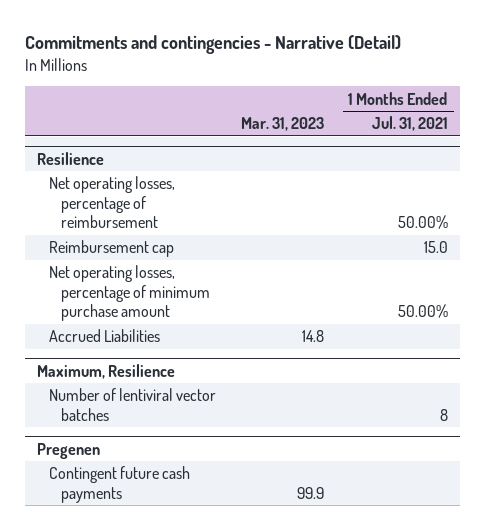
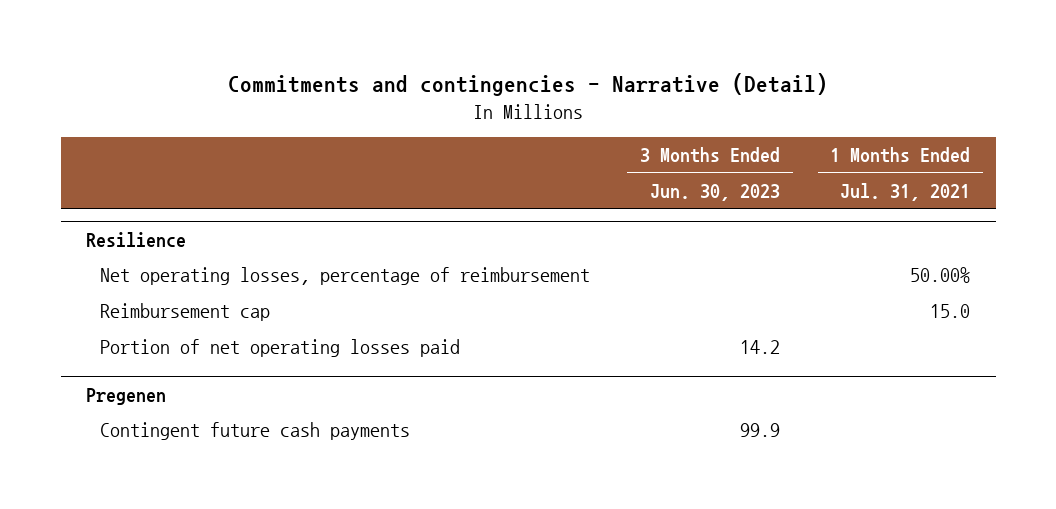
- | Mar. 31, 2023 | 1 Months Ended Jul. 31, 2021
+ | 3 Months Ended Jun. 30, 2023 | 1 Months Ended Jul. 31, 2021
@ Resilience
- Net operating losses, percentage of minimum purchase amount | | 50.00%
- Accrued Liabilities | 14.8 |
- Maximum, Resilience
- Number of lentiviral vector batches | | 8
@ Resilience
+ Portion of net operating losses paid | 14.2 |

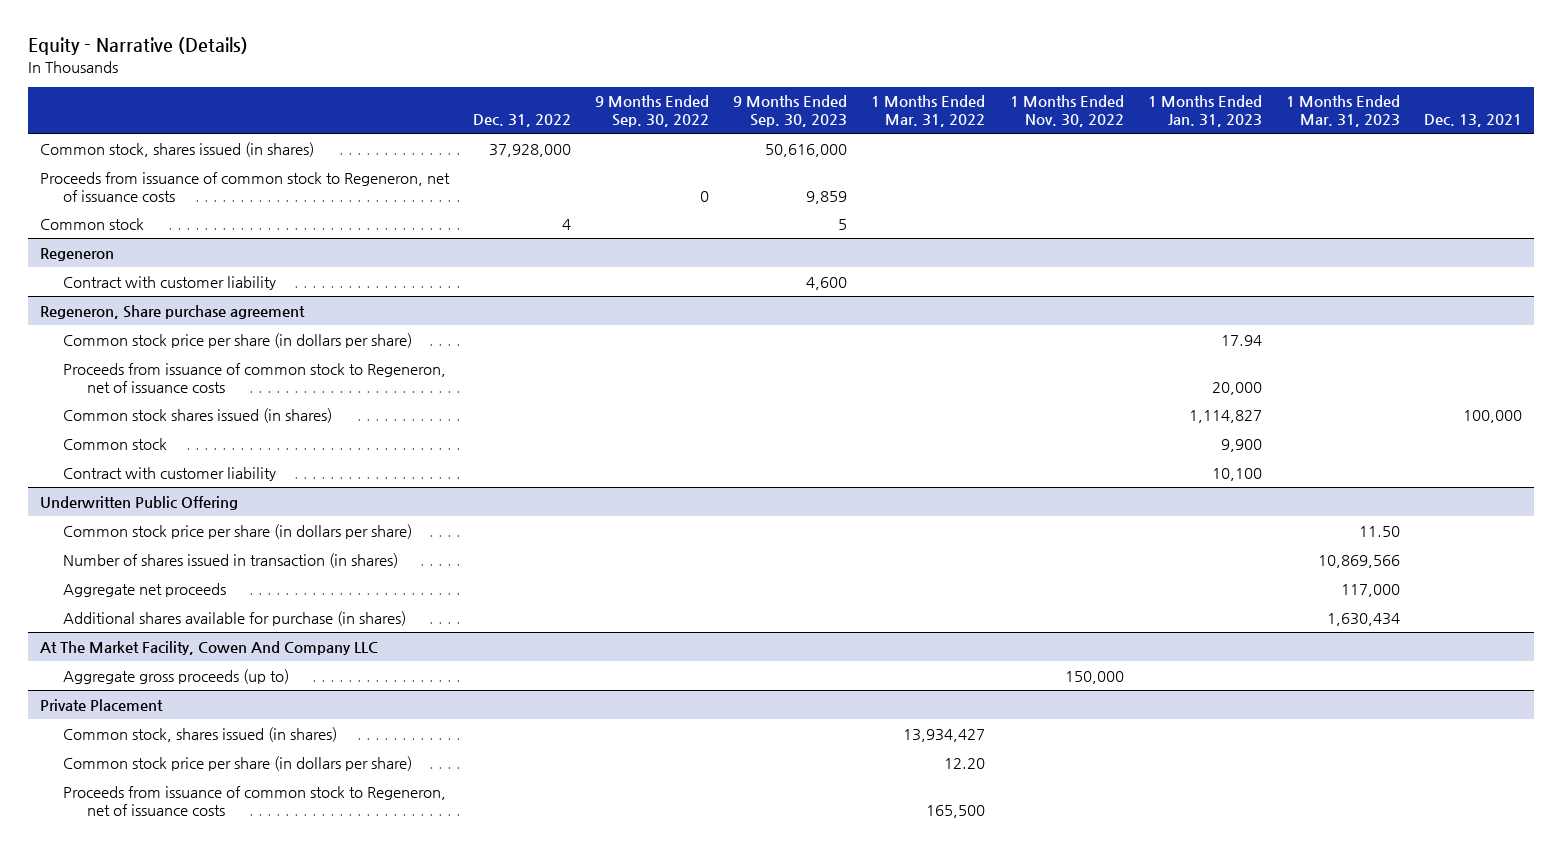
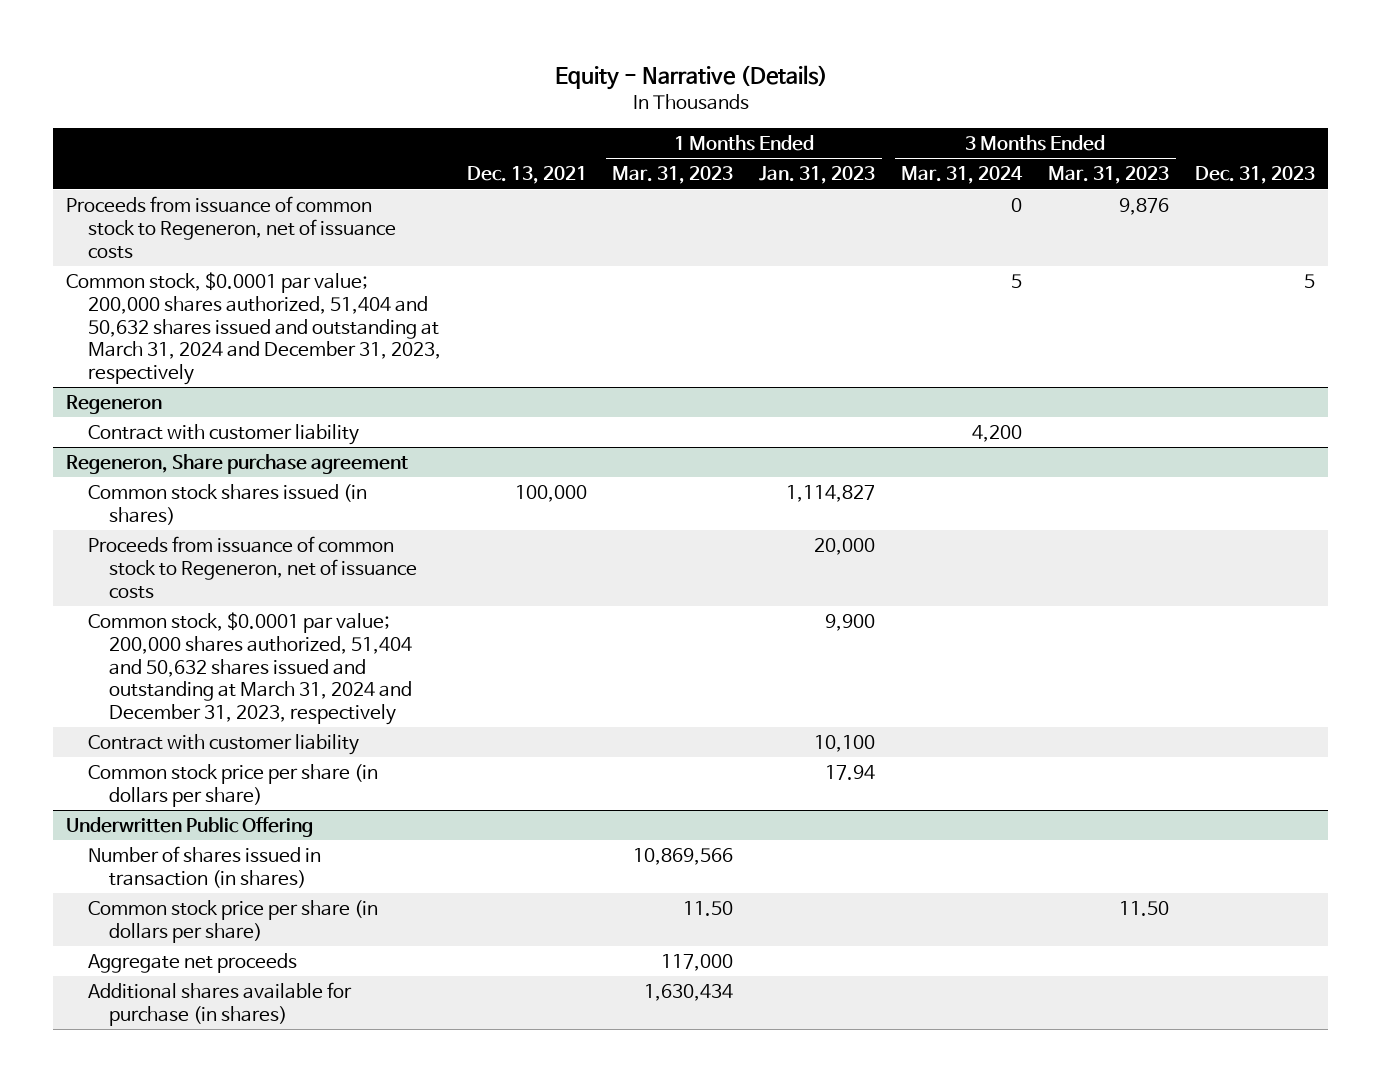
- | Dec. 31, 2022 | 9 Months Ended Sep. 30, 2022 | 9 Months Ended Sep. 30, 2023 | 1 Months Ended Mar. 31, 2022 | 1 Months Ended Nov. 30, 2022 | 1 Months Ended Jan. 31, 2023 | 1 Months Ended Mar. 31, 2023 | Dec. 13, 2021
+ | Dec. 13, 2021 | 1 Months Ended Mar. 31, 2023 | 1 Months Ended Jan. 31, 2023 | 3 Months Ended Mar. 31, 2024 | 3 Months Ended Mar. 31, 2023 | Dec. 31, 2023
- Common stock, shares issued (in shares) | 37,928,000 | | 50,616,000 | | | | |
- Common stock | 4 | | 5 | | | | |
+ Common stock, $0.0001 par value; 200,000 shares authorized, 51,404 and 50,632 shares issued and outstanding at March 31, 2024 and December 31, 2023, respectively | | | | 5 | | 5
@ Regeneron, Share purchase agreement
- Common stock | | | | | | 9,900 | |
moved down: Proceeds from issuance of common stock to Regeneron, net of issuance costs | | | 20,000 | | |
+ Common stock, $0.0001 par value; 200,000 shares authorized, 51,404 and 50,632 shares issued and outstanding at March 31, 2024 and December 31, 2023, respectively | | | 9,900 | | |
moved down: Common stock price per share (in dollars per share) | | | 17.94 | | |
@ Underwritten Public Offering
moved down: Common stock price per share (in dollars per share) | | 11.50 | | | 11.50 |
- At The Market Facility, Cowen And Company LLC
- Aggregate gross proceeds (up to) | | | | | 150,000 | | |
- Private Placement
- Common stock, shares issued (in shares) | | | | 13,934,427 | | | |
- Common stock price per share (in dollars per share) | | | | 12.20 | | | |
- Proceeds from issuance of common stock to Regeneron, net of issuance costs | | | | 165,500 | | | |

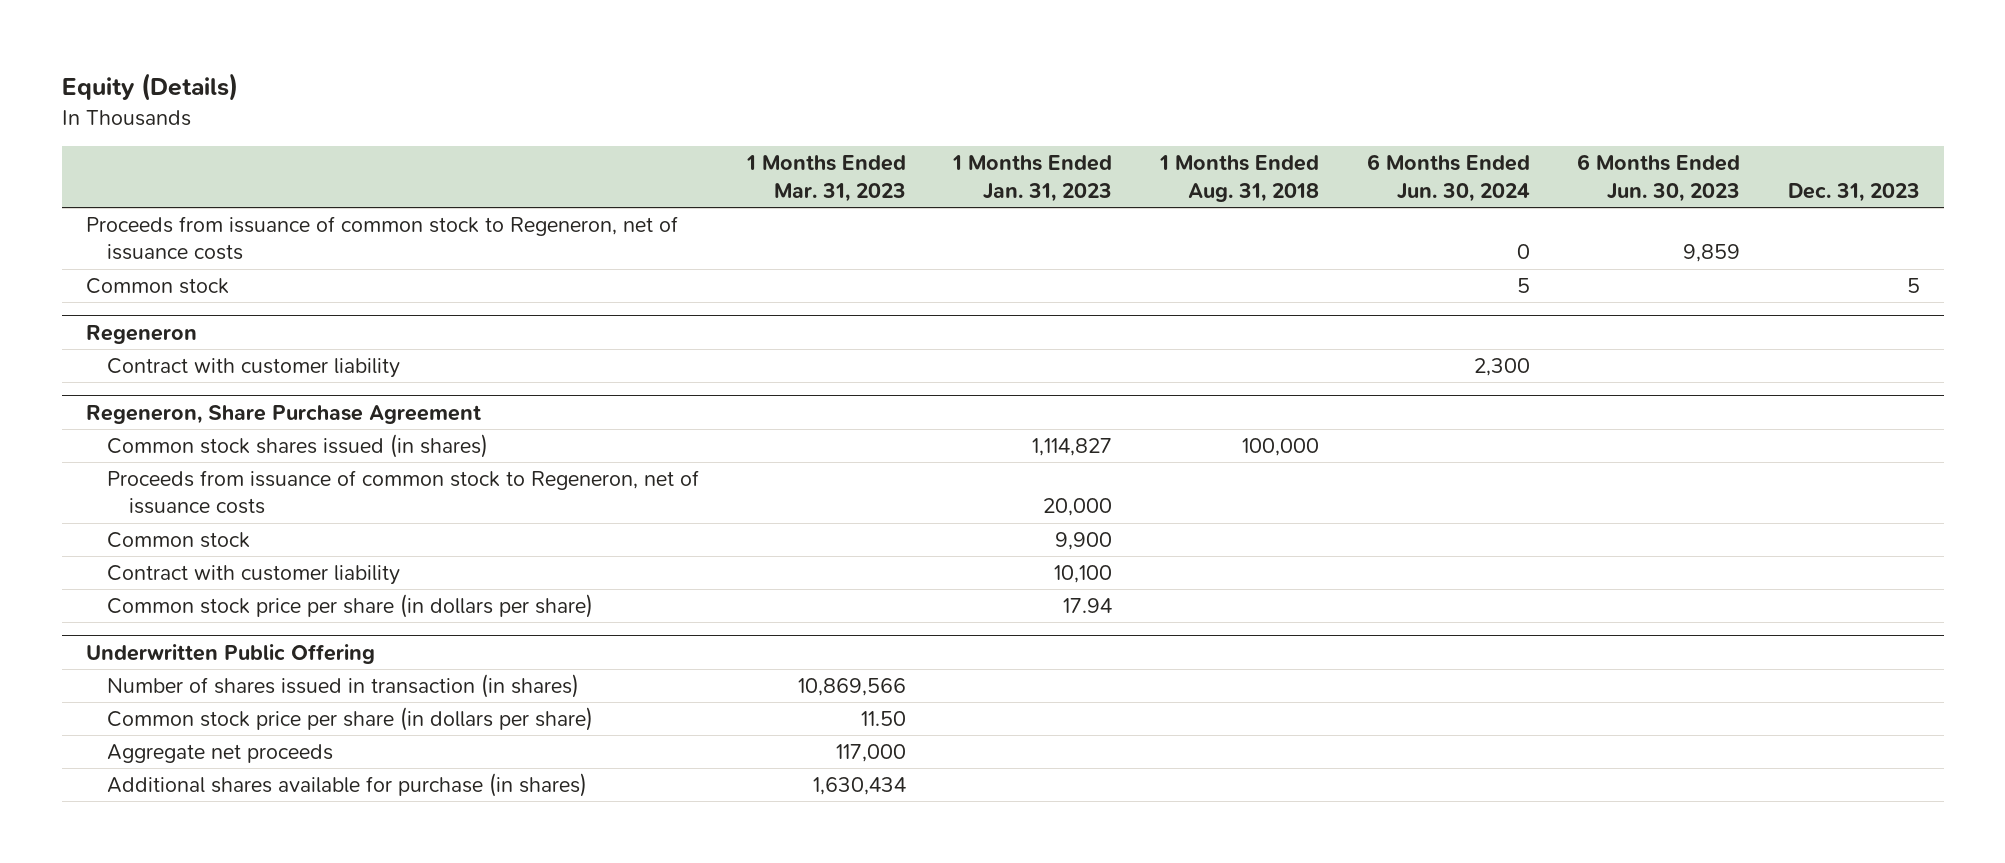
- Equity - Narrative (Details)
+ Equity (Details)
- | Dec. 13, 2021 | 1 Months Ended Mar. 31, 2023 | 1 Months Ended Jan. 31, 2023 | 3 Months Ended Mar. 31, 2024 | 3 Months Ended Mar. 31, 2023 | Dec. 31, 2023
+ | 1 Months Ended Mar. 31, 2023 | 1 Months Ended Jan. 31, 2023 | 1 Months Ended Aug. 31, 2018 | 6 Months Ended Jun. 30, 2024 | 6 Months Ended Jun. 30, 2023 | Dec. 31, 2023
- Common stock, $0.0001 par value; 200,000 shares authorized, 51,404 and 50,632 shares issued and outstanding at March 31, 2024 and December 31, 2023, respectively | | | | 5 | | 5
+ Common stock | | | | 5 | | 5
- Regeneron, Share purchase agreement
+ Regeneron, Share Purchase Agreement
- Common stock, $0.0001 par value; 200,000 shares authorized, 51,404 and 50,632 shares issued and outstanding at March 31, 2024 and December 31, 2023, respectively | | | 9,900 | | |
+ Common stock | | 9,900 | | | |

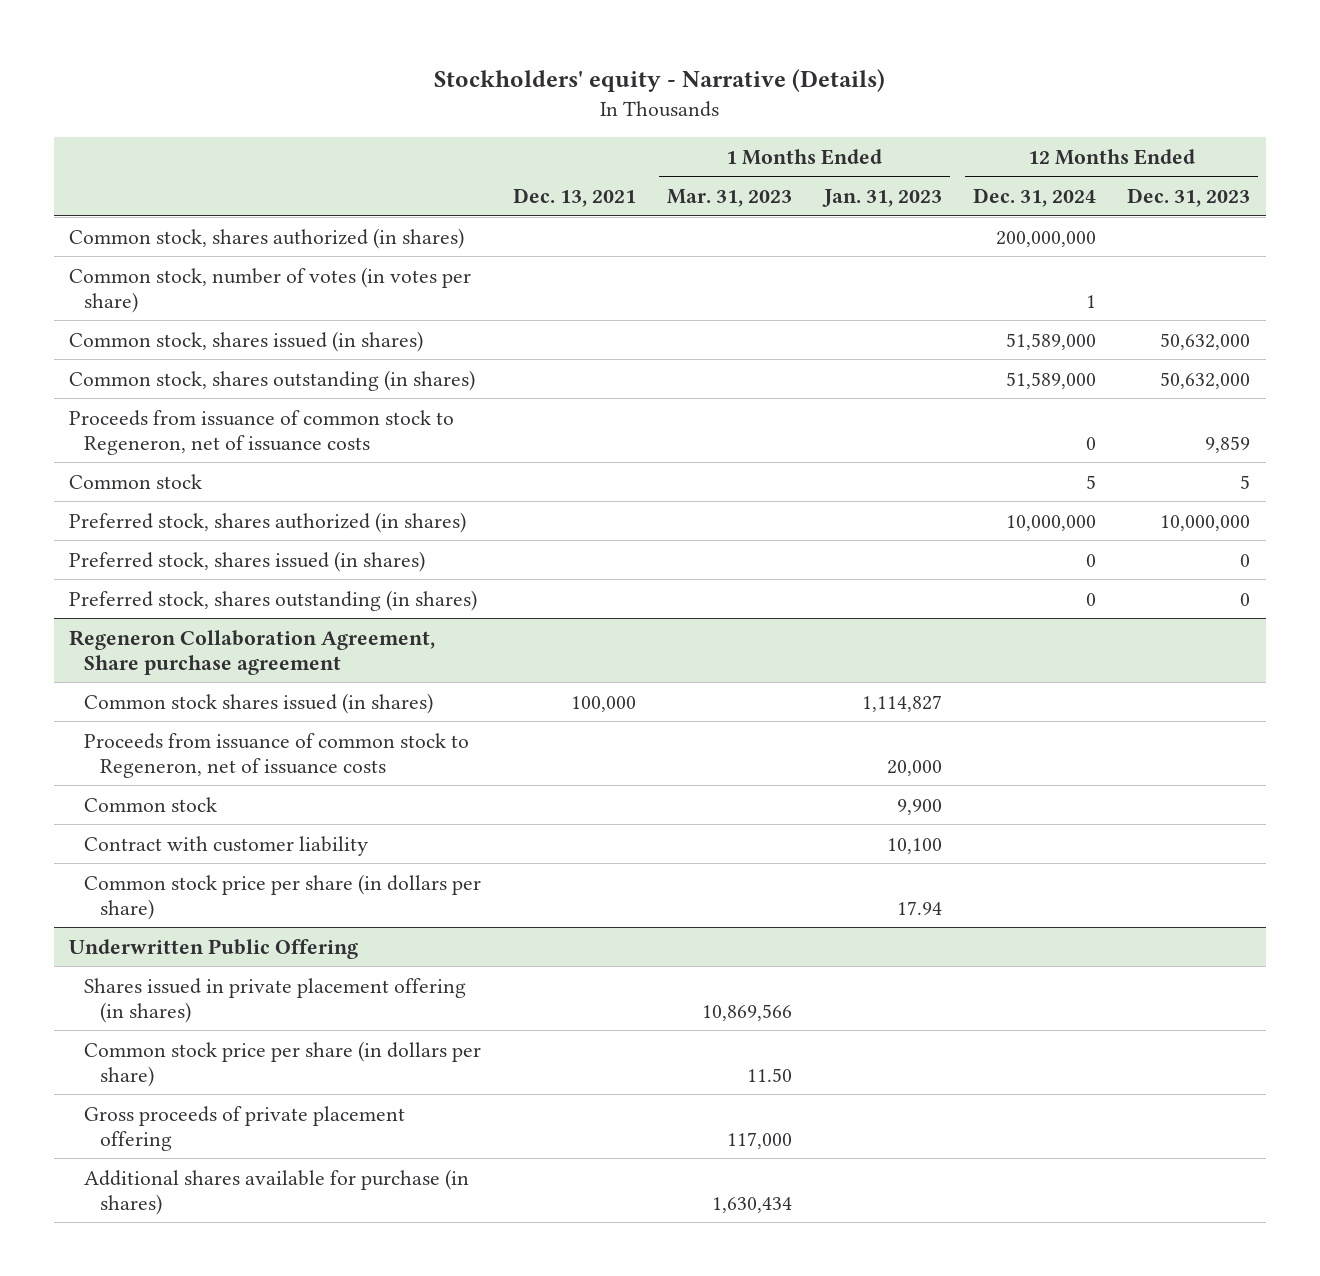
- Equity (Details)
+ Stockholders' equity - Narrative (Details)
- | 1 Months Ended Mar. 31, 2023 | 1 Months Ended Jan. 31, 2023 | 1 Months Ended Aug. 31, 2018 | 6 Months Ended Jun. 30, 2024 | 6 Months Ended Jun. 30, 2023 | Dec. 31, 2023
+ | Dec. 13, 2021 | 1 Months Ended Mar. 31, 2023 | 1 Months Ended Jan. 31, 2023 | 12 Months Ended Dec. 31, 2024 | 12 Months Ended Dec. 31, 2023
+ Common stock, shares authorized (in shares) | | | | 200,000,000 |
+ Common stock, number of votes (in votes per share) | | | | 1 |
+ Common stock, shares issued (in shares) | | | | 51,589,000 | 50,632,000
+ Common stock, shares outstanding (in shares) | | | | 51,589,000 | 50,632,000
- Regeneron
- Contract with customer liability | | | | 2,300 | |
- Regeneron, Share Purchase Agreement
+ Preferred stock, shares authorized (in shares) | | | | 10,000,000 | 10,000,000
+ Preferred stock, shares issued (in shares) | | | | 0 | 0
+ Preferred stock, shares outstanding (in shares) | | | | 0 | 0
+ Regeneron Collaboration Agreement, Share purchase agreement
@ Underwritten Public Offering
- Number of shares issued in transaction (in shares) | 10,869,566 | | | | |
+ Shares issued in private placement offering (in shares) | | 10,869,566 | | |
- Aggregate net proceeds | 117,000 | | | | |
+ Gross proceeds of private placement offering | | 117,000 | | |

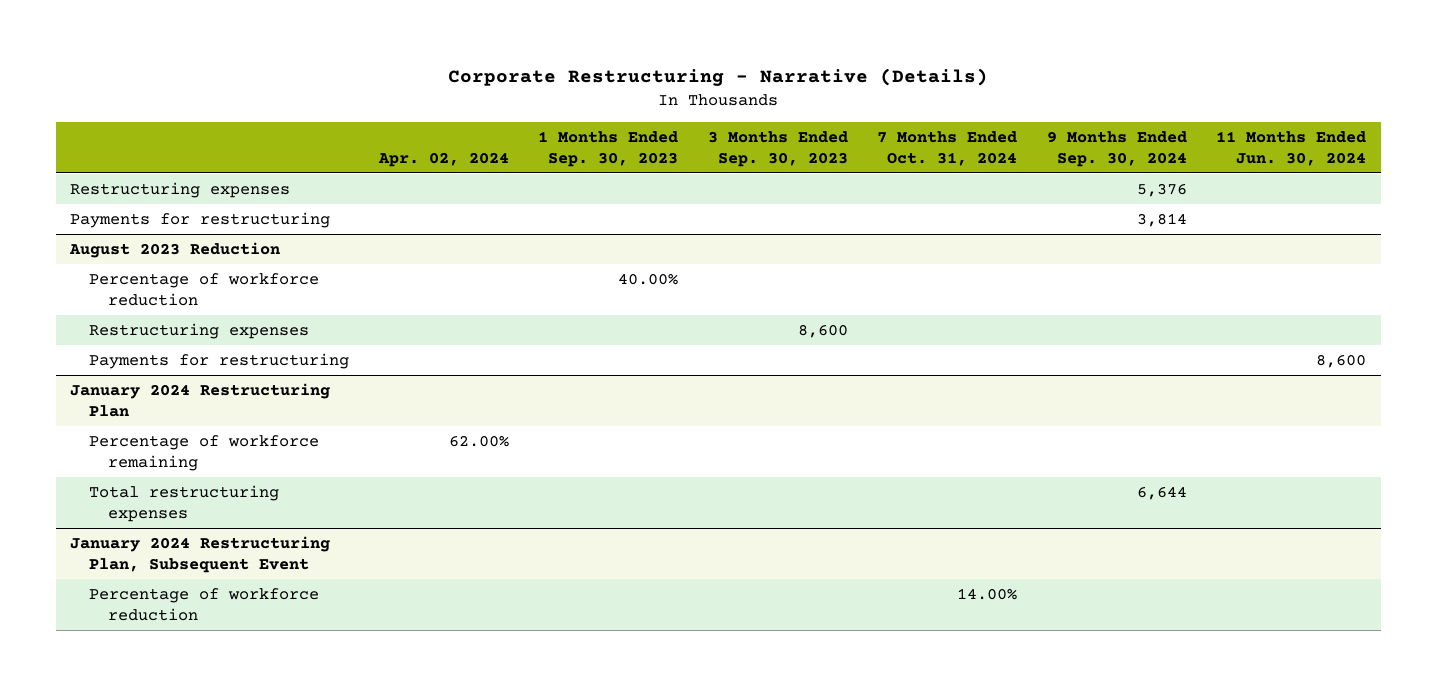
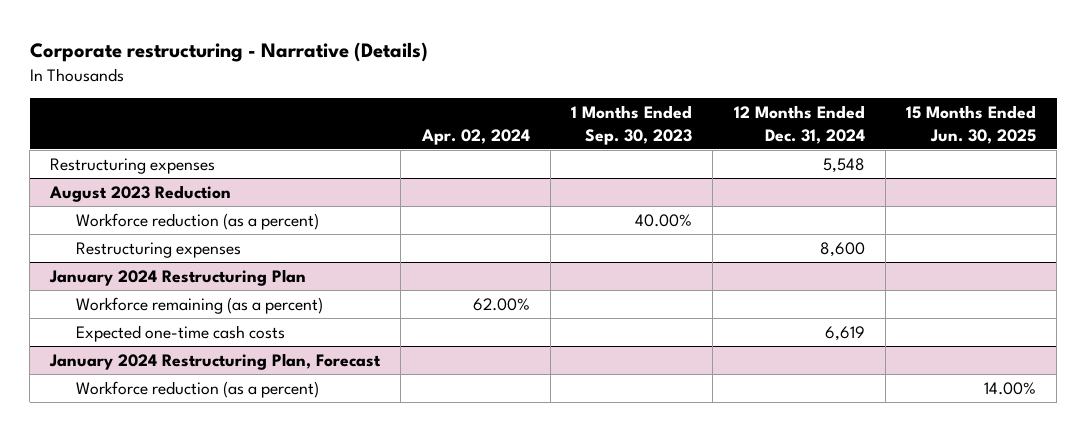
- Corporate Restructuring - Narrative (Details)
+ Corporate restructuring - Narrative (Details)
- | Apr. 02, 2024 | 1 Months Ended Sep. 30, 2023 | 3 Months Ended Sep. 30, 2023 | 7 Months Ended Oct. 31, 2024 | 9 Months Ended Sep. 30, 2024 | 11 Months Ended Jun. 30, 2024
+ | Apr. 02, 2024 | 1 Months Ended Sep. 30, 2023 | 12 Months Ended Dec. 31, 2024 | 15 Months Ended Jun. 30, 2025
- Payments for restructuring | | | | | 3,814 |
@ August 2023 Reduction
- Percentage of workforce reduction | | 40.00% | | | |
+ Workforce reduction (as a percent) | | 40.00% | |
- Payments for restructuring | | | | | | 8,600
@ January 2024 Restructuring Plan
- Percentage of workforce remaining | 62.00% | | | | |
- Total restructuring expenses | | | | | 6,644 |
- January 2024 Restructuring Plan, Subsequent Event
- Percentage of workforce reduction | | | | 14.00% | |
@ January 2024 Restructuring Plan
+ Workforce remaining (as a percent) | 62.00% | | |
+ Expected one-time cash costs | | | 6,619 |
+ January 2024 Restructuring Plan, Forecast
+ Workforce reduction (as a percent) | | | | 14.00%

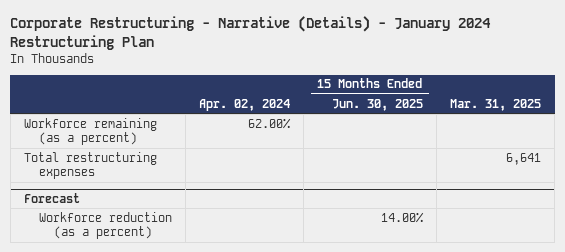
- Corporate restructuring - Narrative (Details)
+ Corporate Restructuring - Narrative (Details) - January 2024 Restructuring Plan
- | Apr. 02, 2024 | 1 Months Ended Sep. 30, 2023 | 12 Months Ended Dec. 31, 2024 | 15 Months Ended Jun. 30, 2025
+ | Apr. 02, 2024 | 15 Months Ended Jun. 30, 2025 | Mar. 31, 2025
- Restructuring expenses | | | 5,548 |
- August 2023 Reduction
- Workforce reduction (as a percent) | | 40.00% | |
- Restructuring expenses | | | 8,600 |
- January 2024 Restructuring Plan
- Workforce remaining (as a percent) | 62.00% | | |
- Expected one-time cash costs | | | 6,619 |
- January 2024 Restructuring Plan, Forecast
- Workforce reduction (as a percent) | | | | 14.00%
+ Workforce remaining (as a percent) | 62.00% | |
+ Total restructuring expenses | | | 6,641
+ Forecast
+ Workforce reduction (as a percent) | | 14.00% |

